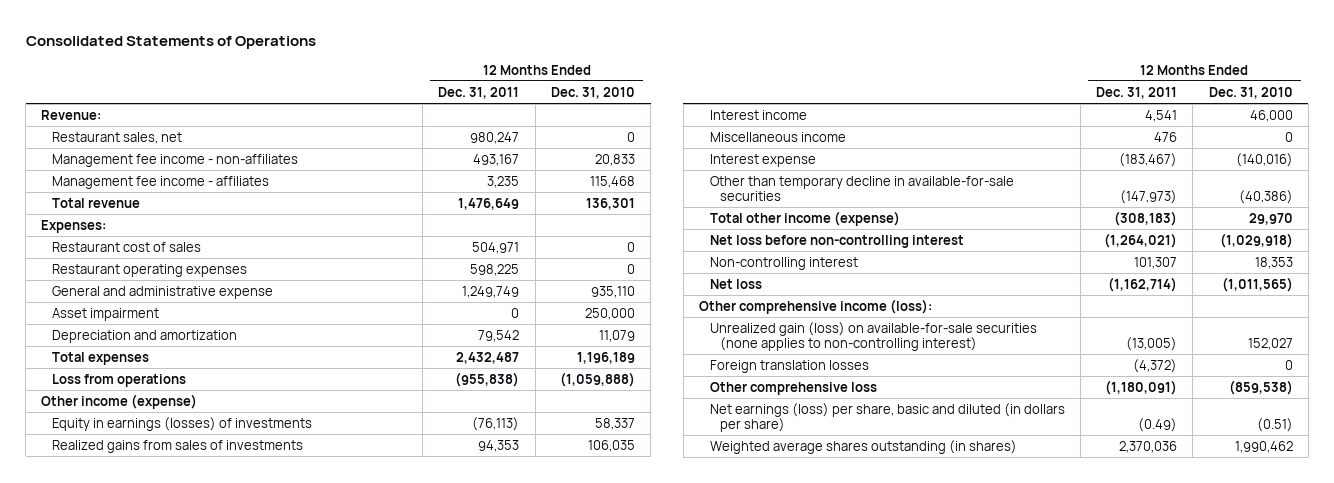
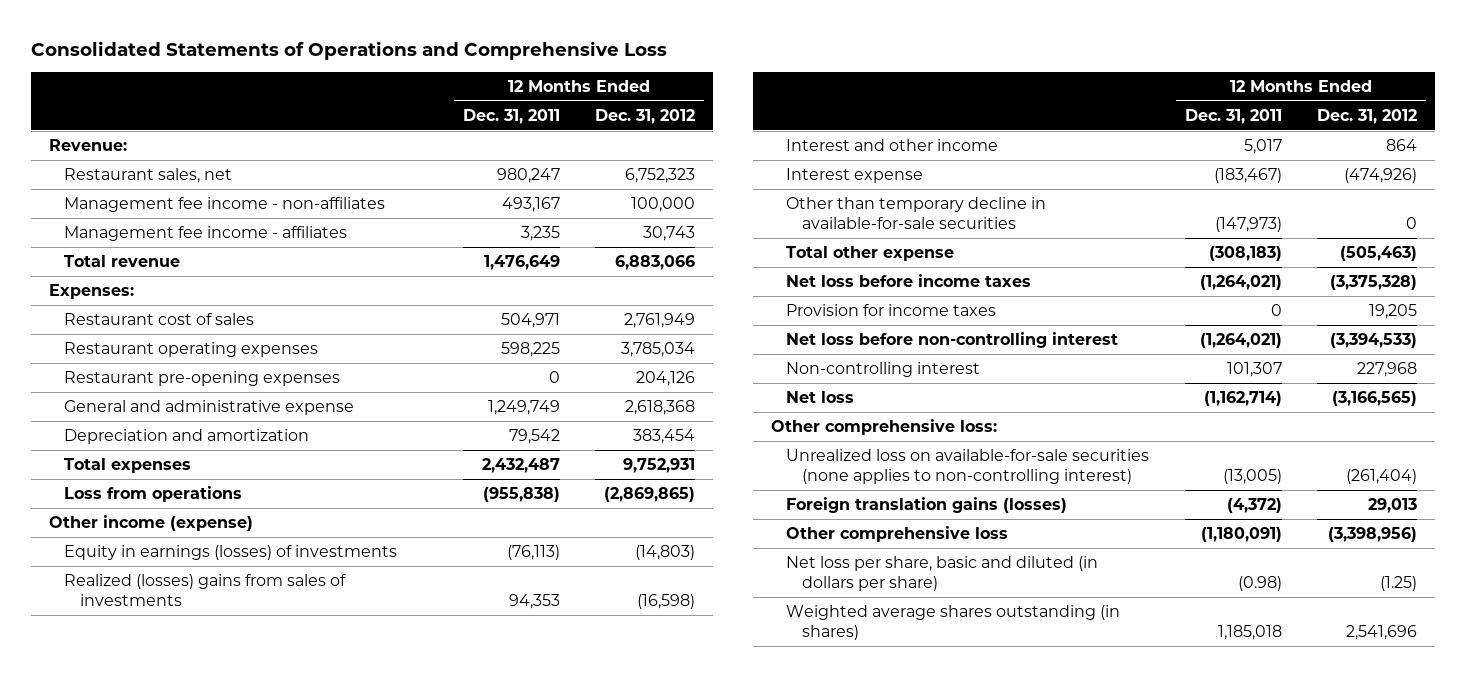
- Consolidated Statements of Operations
+ Consolidated Statements of Operations and Comprehensive Loss
- | 12 Months Ended Dec. 31, 2011 | 12 Months Ended Dec. 31, 2010
+ | 12 Months Ended Dec. 31, 2011 | 12 Months Ended Dec. 31, 2012
+ Restaurant pre-opening expenses | 0 | 204,126
- Asset impairment | 0 | 250,000
- Realized gains from sales of investments | 94,353 | 106,035
- Interest income | 4,541 | 46,000
- Miscellaneous income | 476 | 0
+ Realized (losses) gains from sales of investments | 94,353 | (16,598)
+ Interest and other income | 5,017 | 864
- Total other income (expense) | (308,183) | 29,970
+ Total other expense | (308,183) | (505,463)
+ Net loss before income taxes | (1,264,021) | (3,375,328)
+ Provision for income taxes | 0 | 19,205
- Other comprehensive income (loss):
- Unrealized gain (loss) on available-for-sale securities (none applies to non-controlling interest) | (13,005) | 152,027
- Foreign translation losses | (4,372) | 0
+ Other comprehensive loss:
+ Unrealized loss on available-for-sale securities (none applies to non-controlling interest) | (13,005) | (261,404)
+ Foreign translation gains (losses) | (4,372) | 29,013
- Net earnings (loss) per share, basic and diluted (in dollars per share) | (0.49) | (0.51)
- Weighted average shares outstanding (in shares) | 2,370,036 | 1,990,462
+ Net loss per share, basic and diluted (in dollars per share) | (0.98) | (1.25)
+ Weighted average shares outstanding (in shares) | 1,185,018 | 2,541,696

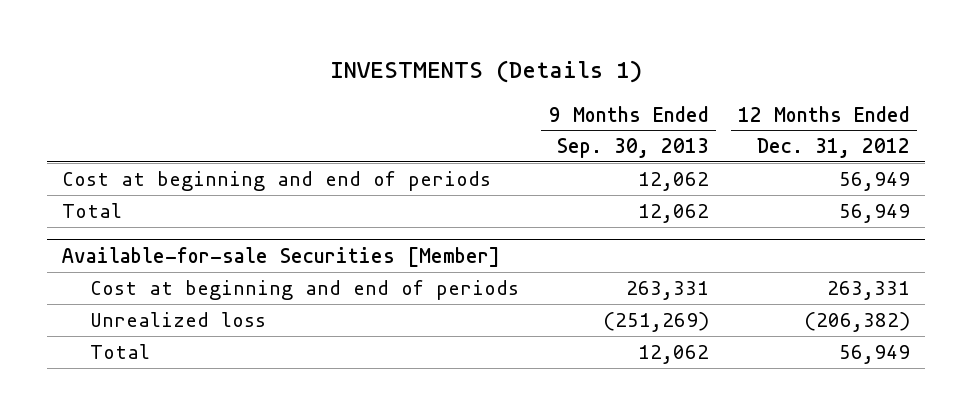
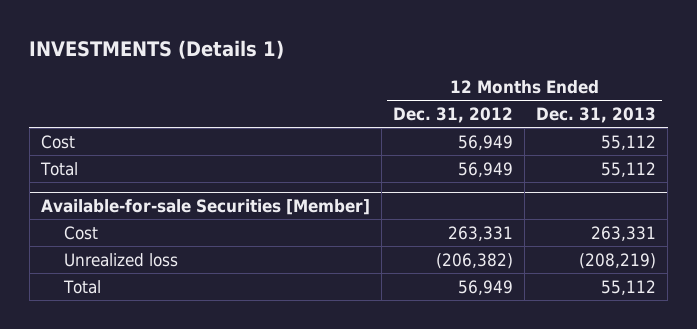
- | 9 Months Ended Sep. 30, 2013 | 12 Months Ended Dec. 31, 2012
+ | 12 Months Ended Dec. 31, 2012 | 12 Months Ended Dec. 31, 2013
- Cost at beginning and end of periods | 12,062 | 56,949
+ Cost | 56,949 | 55,112
@ Available-for-sale Securities [Member]
- Cost at beginning and end of periods | 263,331 | 263,331
+ Cost | 263,331 | 263,331

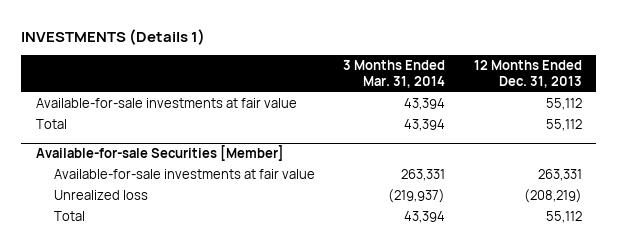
- | 12 Months Ended Dec. 31, 2012 | 12 Months Ended Dec. 31, 2013
+ | 3 Months Ended Mar. 31, 2014 | 12 Months Ended Dec. 31, 2013
- Cost | 56,949 | 55,112
+ Available-for-sale investments at fair value | 43,394 | 55,112
@ Available-for-sale Securities [Member]
- Cost | 263,331 | 263,331
+ Available-for-sale investments at fair value | 263,331 | 263,331

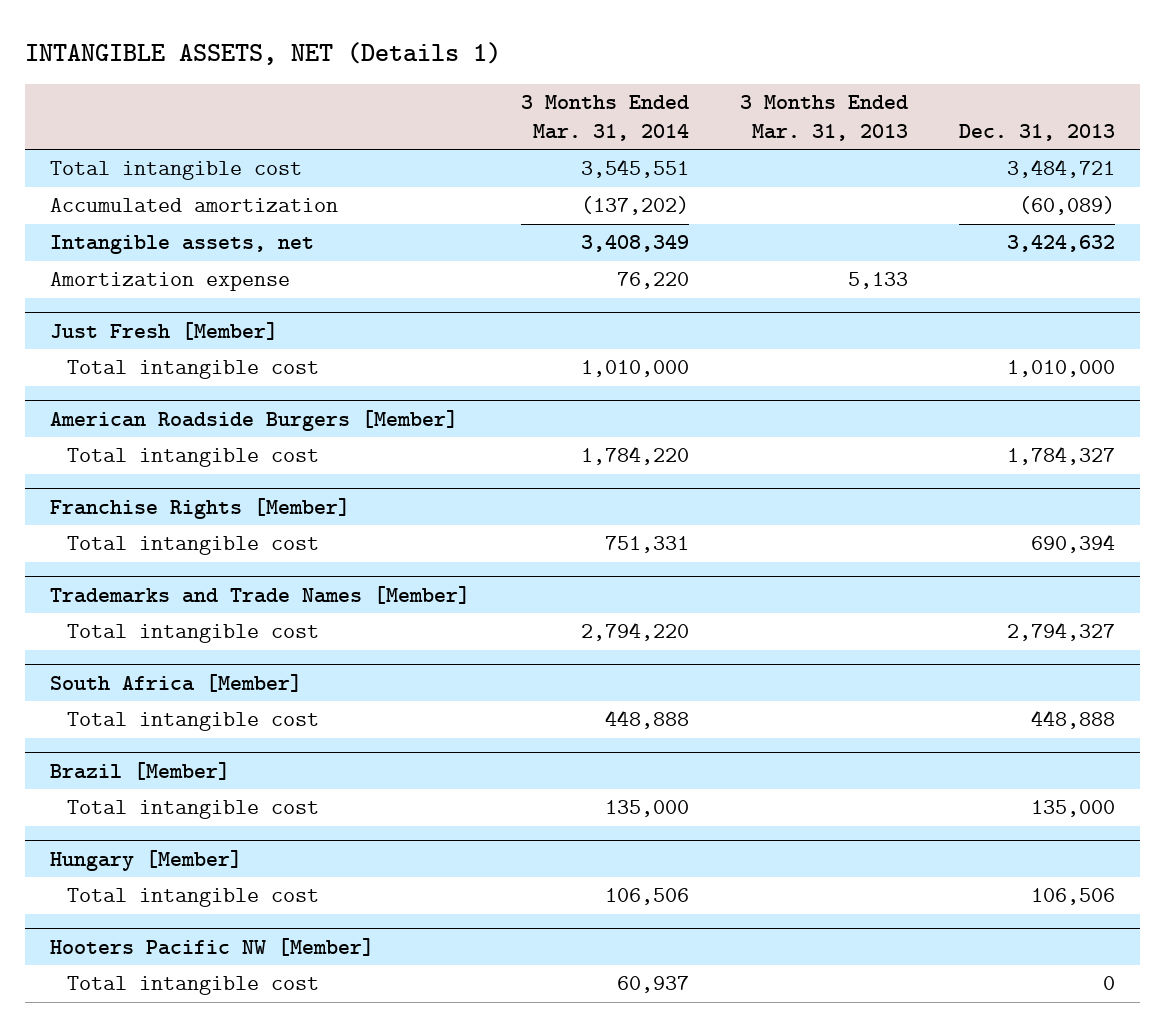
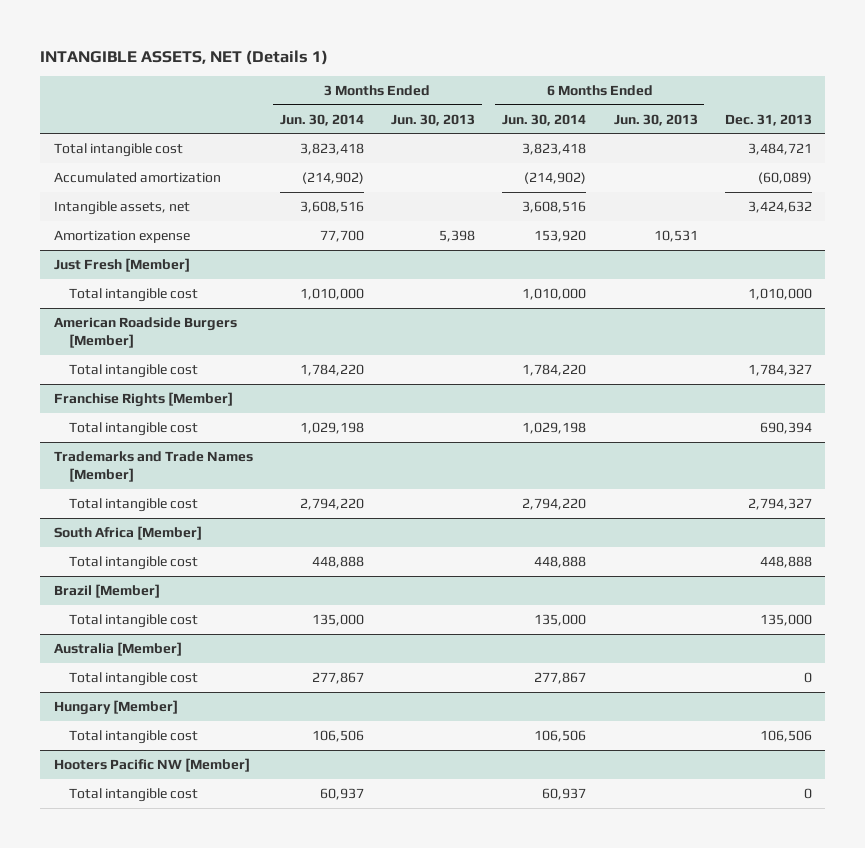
- | 3 Months Ended Mar. 31, 2014 | 3 Months Ended Mar. 31, 2013 | Dec. 31, 2013
+ | 3 Months Ended Jun. 30, 2014 | 3 Months Ended Jun. 30, 2013 | 6 Months Ended Jun. 30, 2014 | 6 Months Ended Jun. 30, 2013 | Dec. 31, 2013
+ Australia [Member]
+ Total intangible cost | 277,867 | | 277,867 | | 0

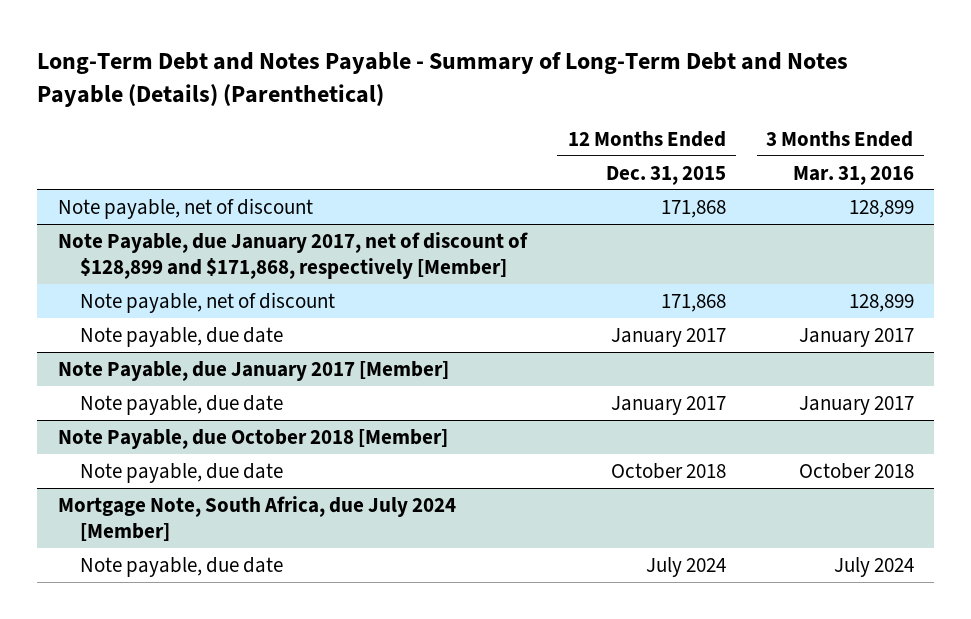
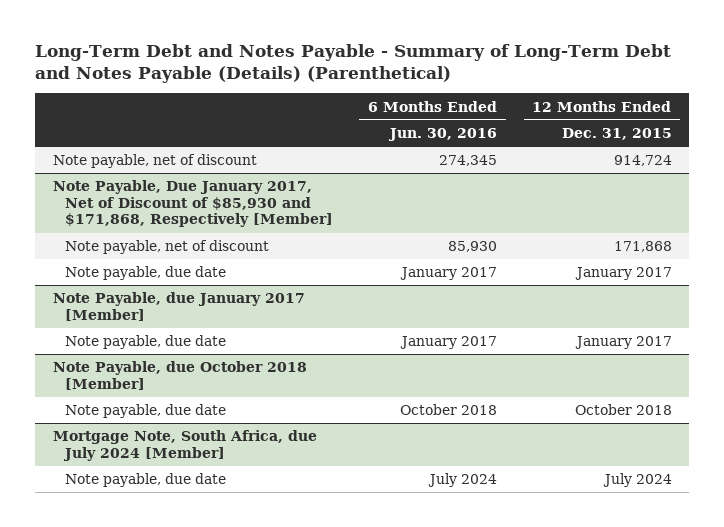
- | 12 Months Ended Dec. 31, 2015 | 3 Months Ended Mar. 31, 2016
+ | 6 Months Ended Jun. 30, 2016 | 12 Months Ended Dec. 31, 2015
- Note payable, net of discount | 171,868 | 128,899
- Note Payable, due January 2017, net of discount of $128,899 and $171,868, respectively [Member]
+ Note payable, net of discount | 274,345 | 914,724
+ Note Payable, Due January 2017, Net of Discount of $85,930 and $171,868, Respectively [Member]

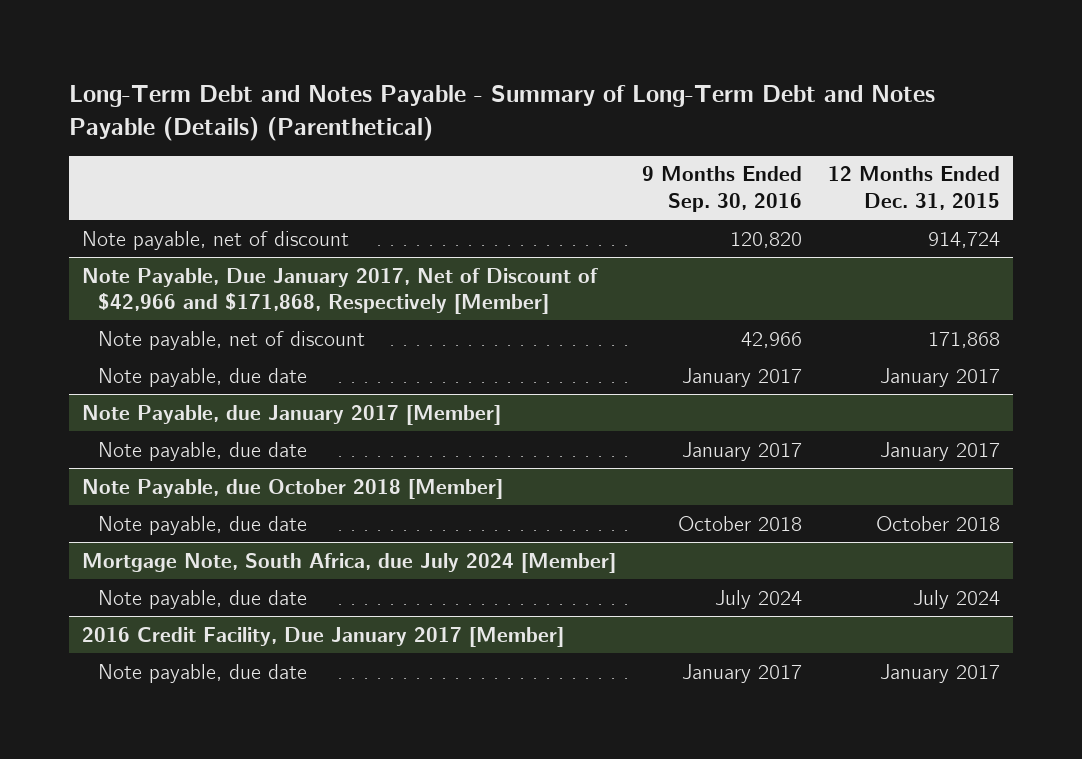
- | 6 Months Ended Jun. 30, 2016 | 12 Months Ended Dec. 31, 2015
+ | 9 Months Ended Sep. 30, 2016 | 12 Months Ended Dec. 31, 2015
- Note Payable, Due January 2017, Net of Discount of $85,930 and $171,868, Respectively [Member]
+ Note Payable, Due January 2017, Net of Discount of $42,966 and $171,868, Respectively [Member]
+ 2016 Credit Facility, Due January 2017 [Member]
+ Note payable, due date | January 2017 | January 2017

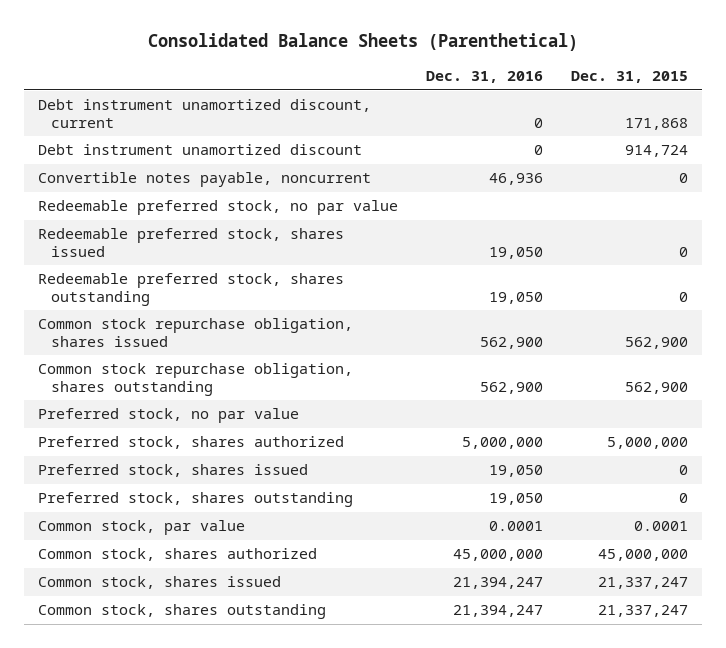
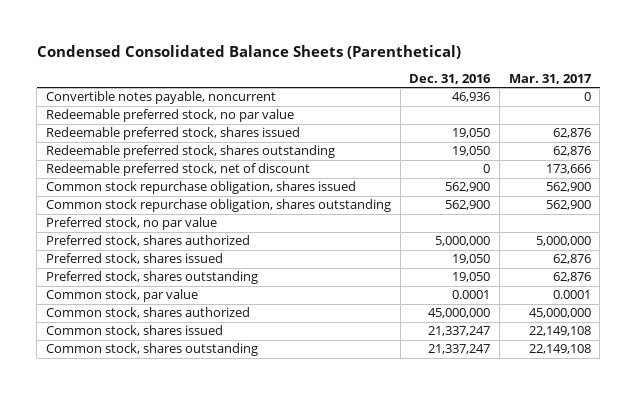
- Consolidated Balance Sheets (Parenthetical)
+ Condensed Consolidated Balance Sheets (Parenthetical)
- | Dec. 31, 2016 | Dec. 31, 2015
+ | Dec. 31, 2016 | Mar. 31, 2017
- Debt instrument unamortized discount, current | 0 | 171,868
- Debt instrument unamortized discount | 0 | 914,724
+ Redeemable preferred stock, net of discount | 0 | 173,666
- Common stock, shares issued | 21,394,247 | 21,337,247
- Common stock, shares outstanding | 21,394,247 | 21,337,247
+ Common stock, shares issued | 21,337,247 | 22,149,108
+ Common stock, shares outstanding | 21,337,247 | 22,149,108

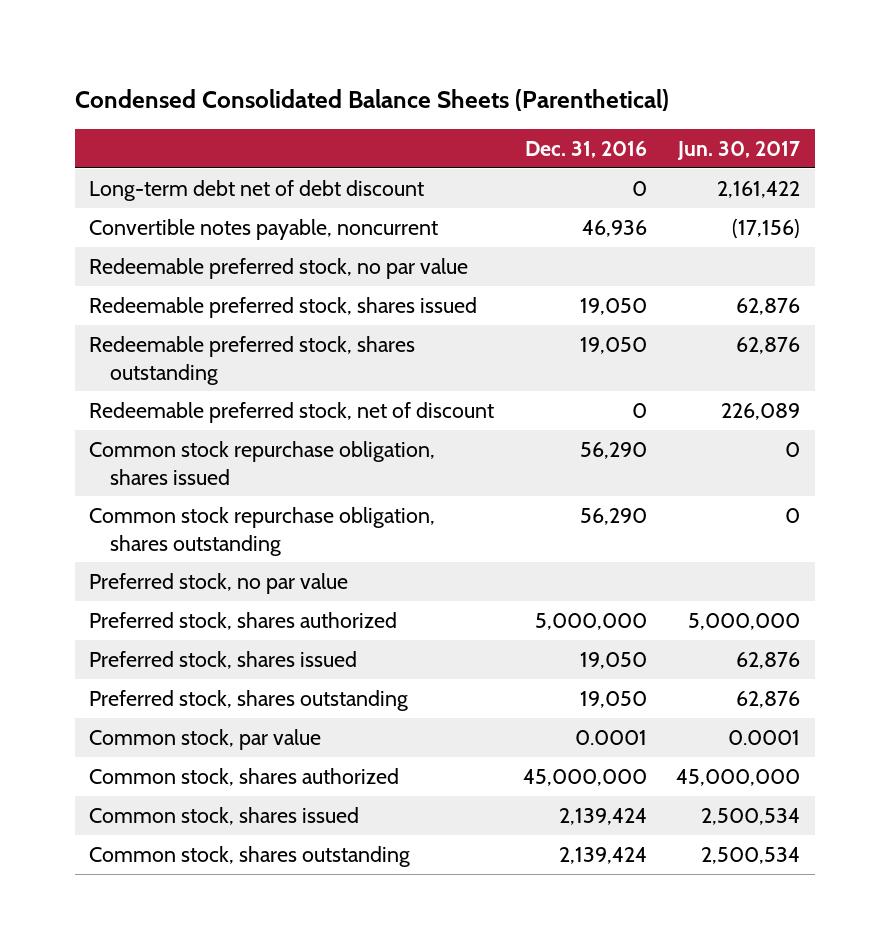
- | Dec. 31, 2016 | Mar. 31, 2017
+ | Dec. 31, 2016 | Jun. 30, 2017
+ Long-term debt net of debt discount | 0 | 2,161,422
- Common stock repurchase obligation, shares issued | 562,900 | 562,900
- Common stock repurchase obligation, shares outstanding | 562,900 | 562,900
+ Common stock repurchase obligation, shares issued | 56,290 | 0
+ Common stock repurchase obligation, shares outstanding | 56,290 | 0
- Common stock, shares issued | 21,337,247 | 22,149,108
- Common stock, shares outstanding | 21,337,247 | 22,149,108
+ Common stock, shares issued | 2,139,424 | 2,500,534
+ Common stock, shares outstanding | 2,139,424 | 2,500,534

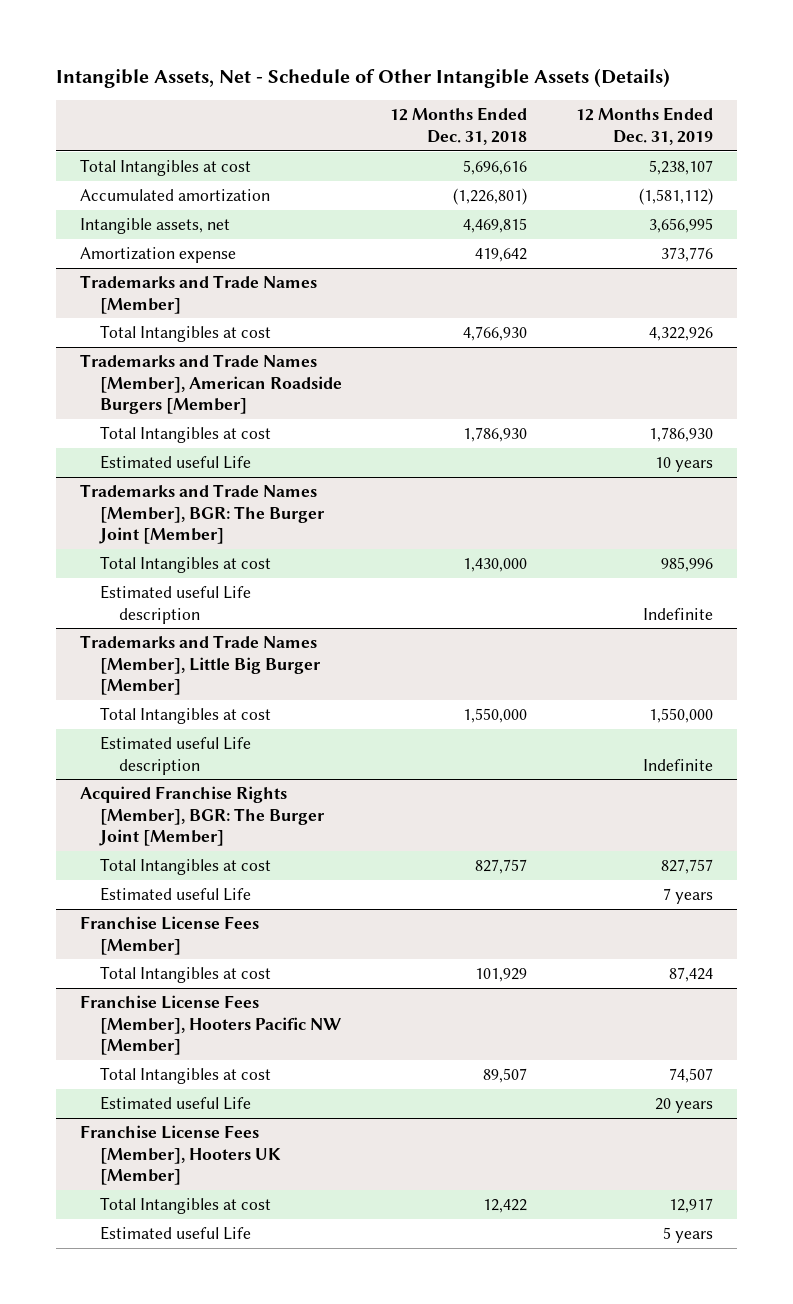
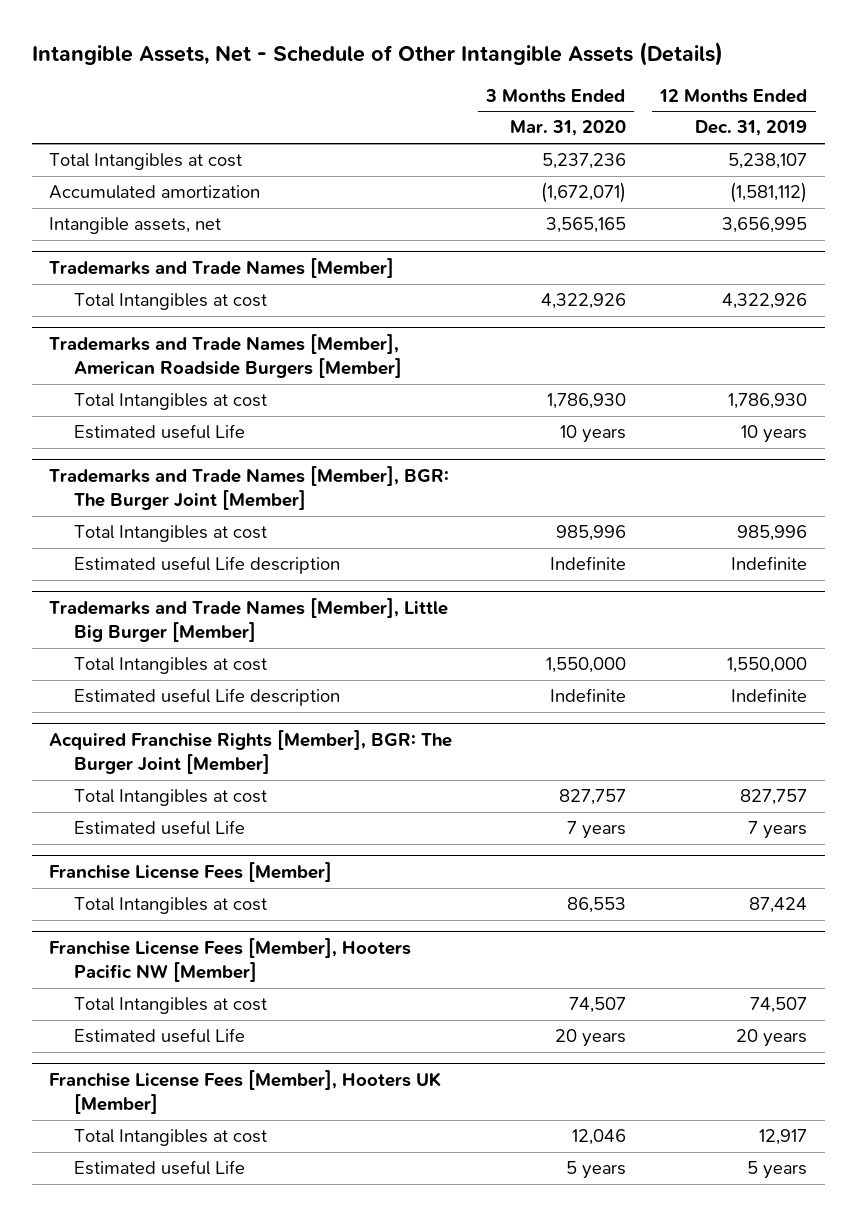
- | 12 Months Ended Dec. 31, 2018 | 12 Months Ended Dec. 31, 2019
+ | 3 Months Ended Mar. 31, 2020 | 12 Months Ended Dec. 31, 2019
- Amortization expense | 419,642 | 373,776

